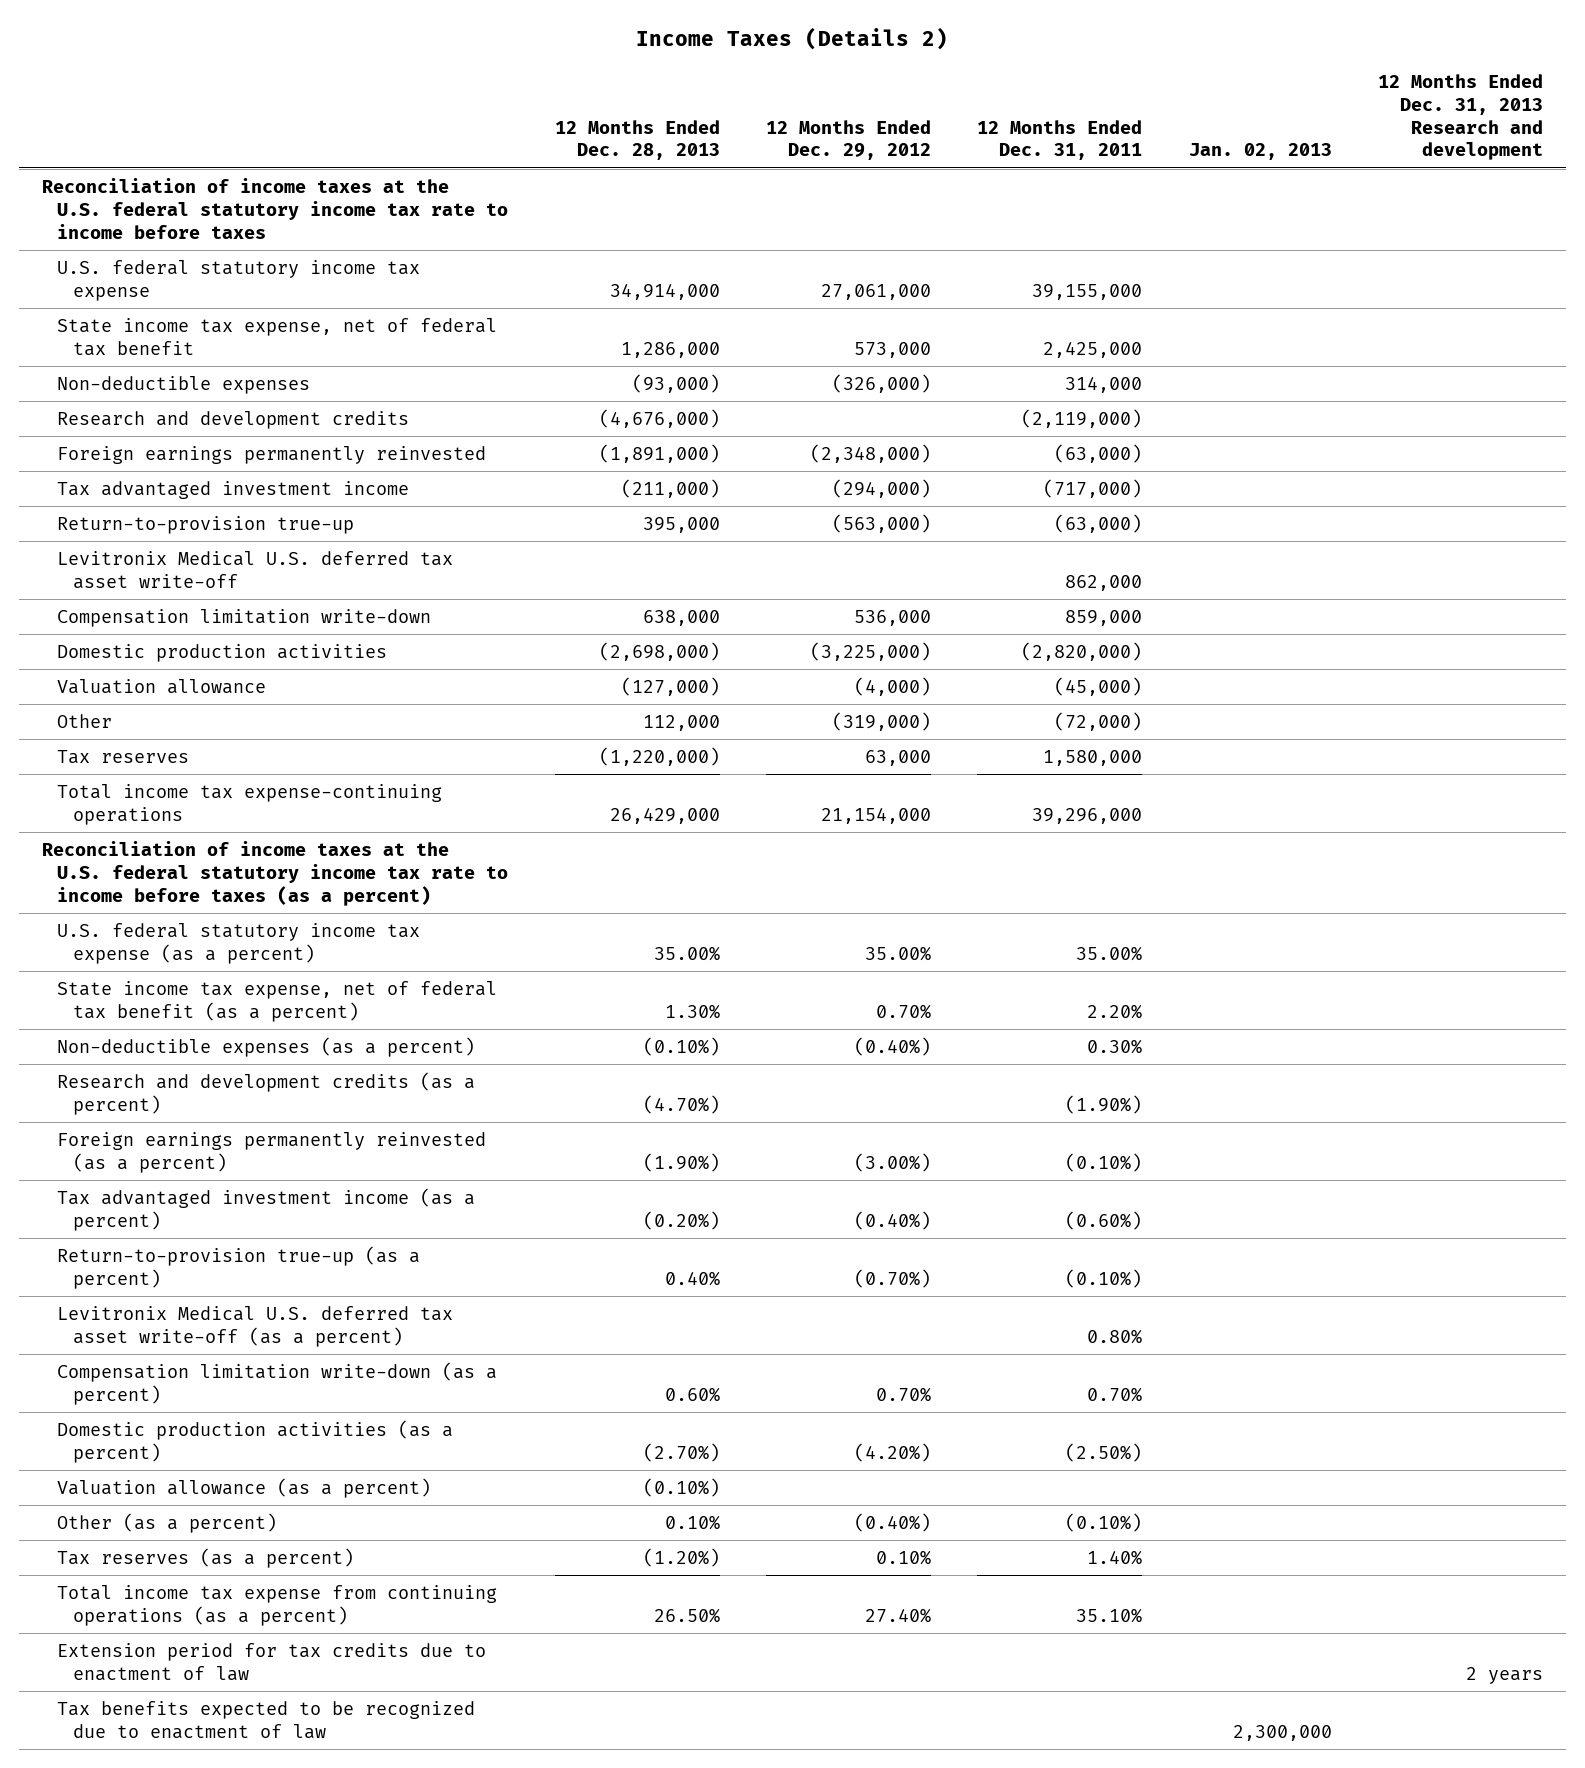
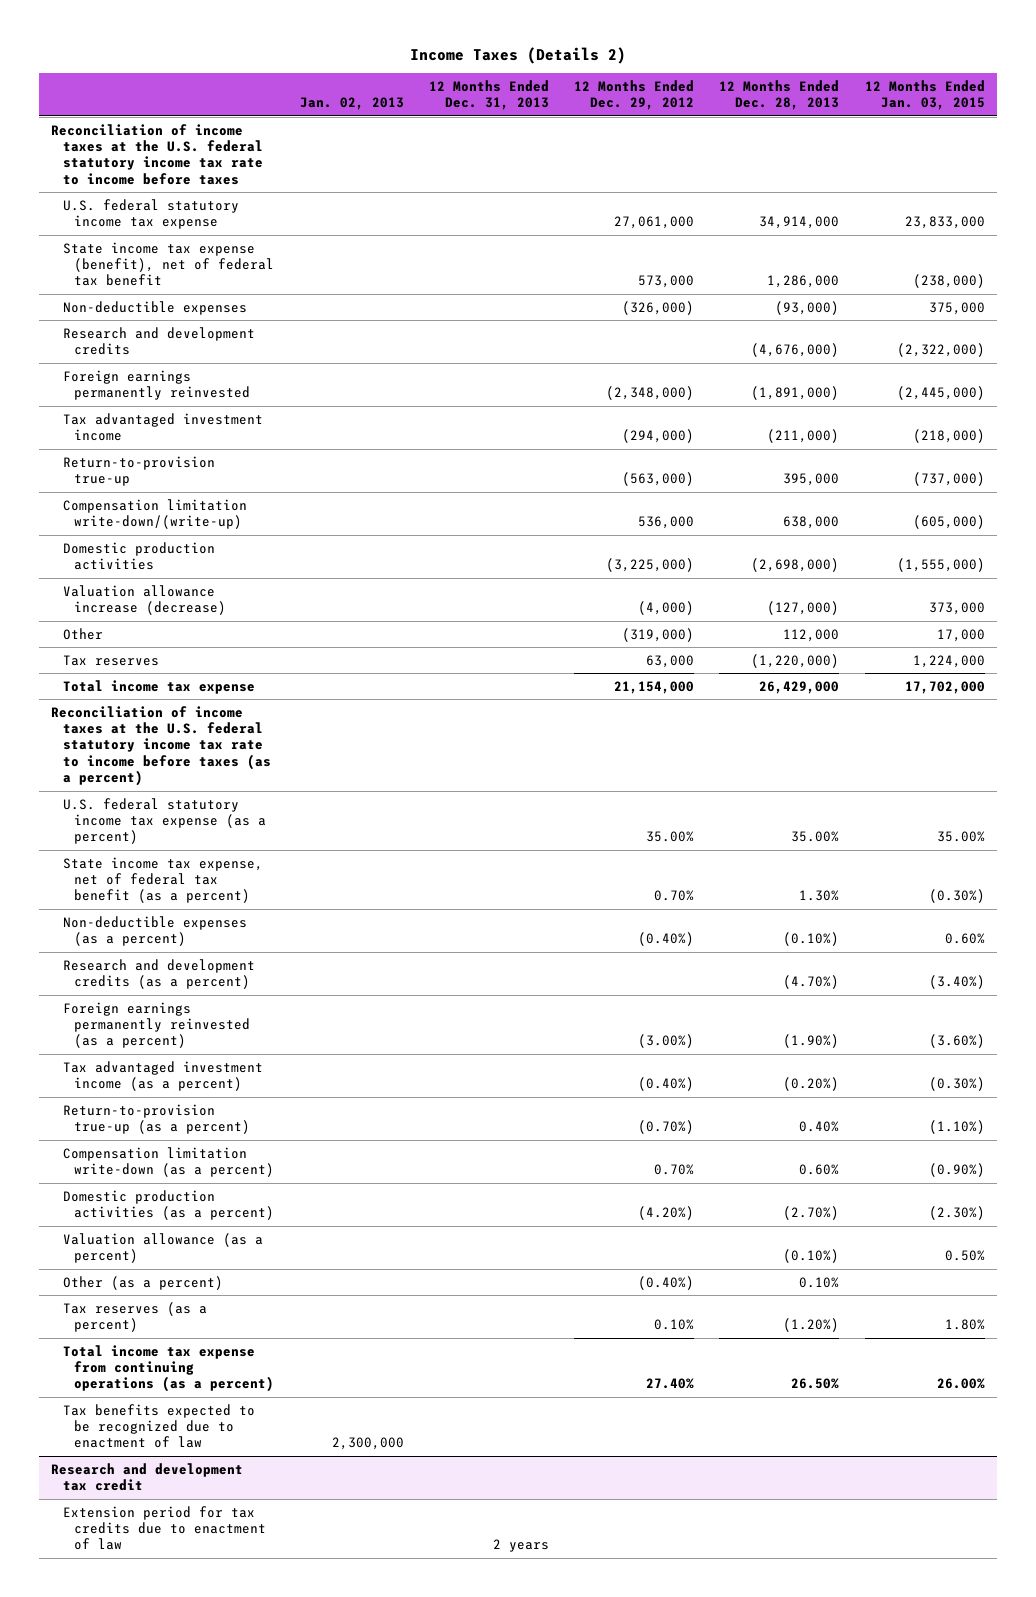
- | 12 Months Ended Dec. 28, 2013 | 12 Months Ended Dec. 29, 2012 | 12 Months Ended Dec. 31, 2011 | Jan. 02, 2013 | 12 Months Ended Dec. 31, 2013 Research and development
+ | Jan. 02, 2013 | 12 Months Ended Dec. 31, 2013 | 12 Months Ended Dec. 29, 2012 | 12 Months Ended Dec. 28, 2013 | 12 Months Ended Jan. 03, 2015
- State income tax expense, net of federal tax benefit | 1,286,000 | 573,000 | 2,425,000 | |
+ State income tax expense (benefit), net of federal tax benefit | | | 573,000 | 1,286,000 | (238,000)
- Levitronix Medical U.S. deferred tax asset write-off | | | 862,000 | |
- Compensation limitation write-down | 638,000 | 536,000 | 859,000 | |
+ Compensation limitation write-down/(write-up) | | | 536,000 | 638,000 | (605,000)
- Valuation allowance | (127,000) | (4,000) | (45,000) | |
+ Valuation allowance increase (decrease) | | | (4,000) | (127,000) | 373,000
- Total income tax expense-continuing operations | 26,429,000 | 21,154,000 | 39,296,000 | |
+ Total income tax expense | | | 21,154,000 | 26,429,000 | 17,702,000
- Levitronix Medical U.S. deferred tax asset write-off (as a percent) | | | 0.80% | |
- Extension period for tax credits due to enactment of law | | | | | 2 years
+ Research and development tax credit
+ Extension period for tax credits due to enactment of law | | 2 years | | |

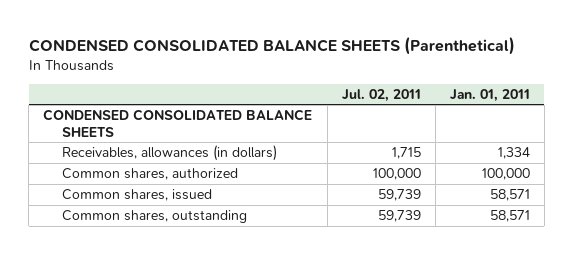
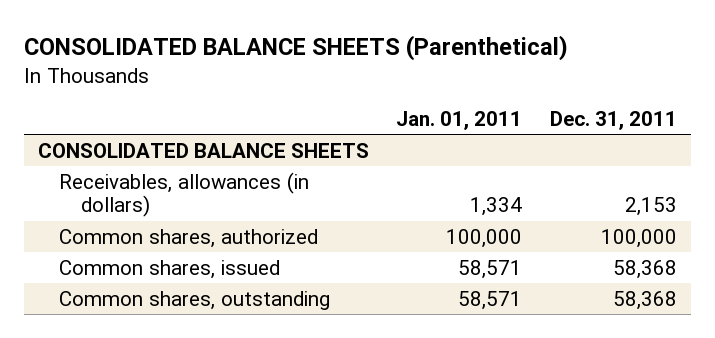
- CONDENSED CONSOLIDATED BALANCE SHEETS (Parenthetical)
+ CONSOLIDATED BALANCE SHEETS (Parenthetical)
- | Jul. 02, 2011 | Jan. 01, 2011
+ | Jan. 01, 2011 | Dec. 31, 2011
- CONDENSED CONSOLIDATED BALANCE SHEETS
+ CONSOLIDATED BALANCE SHEETS

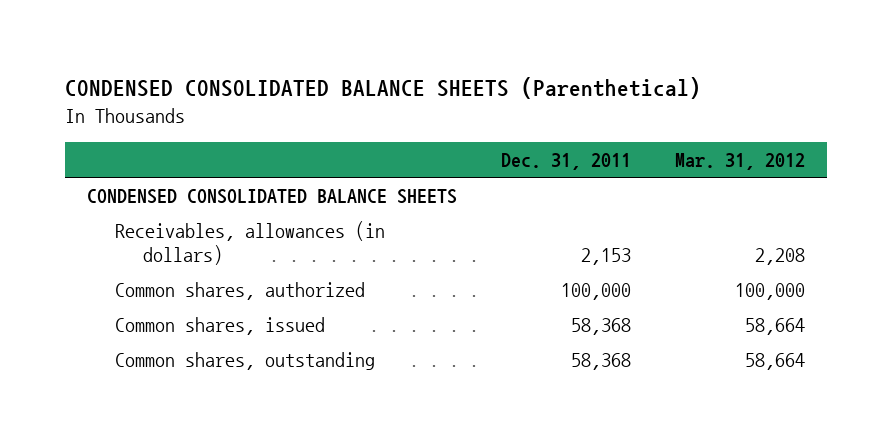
- CONSOLIDATED BALANCE SHEETS (Parenthetical)
+ CONDENSED CONSOLIDATED BALANCE SHEETS (Parenthetical)
- | Jan. 01, 2011 | Dec. 31, 2011
+ | Dec. 31, 2011 | Mar. 31, 2012
- CONSOLIDATED BALANCE SHEETS
+ CONDENSED CONSOLIDATED BALANCE SHEETS

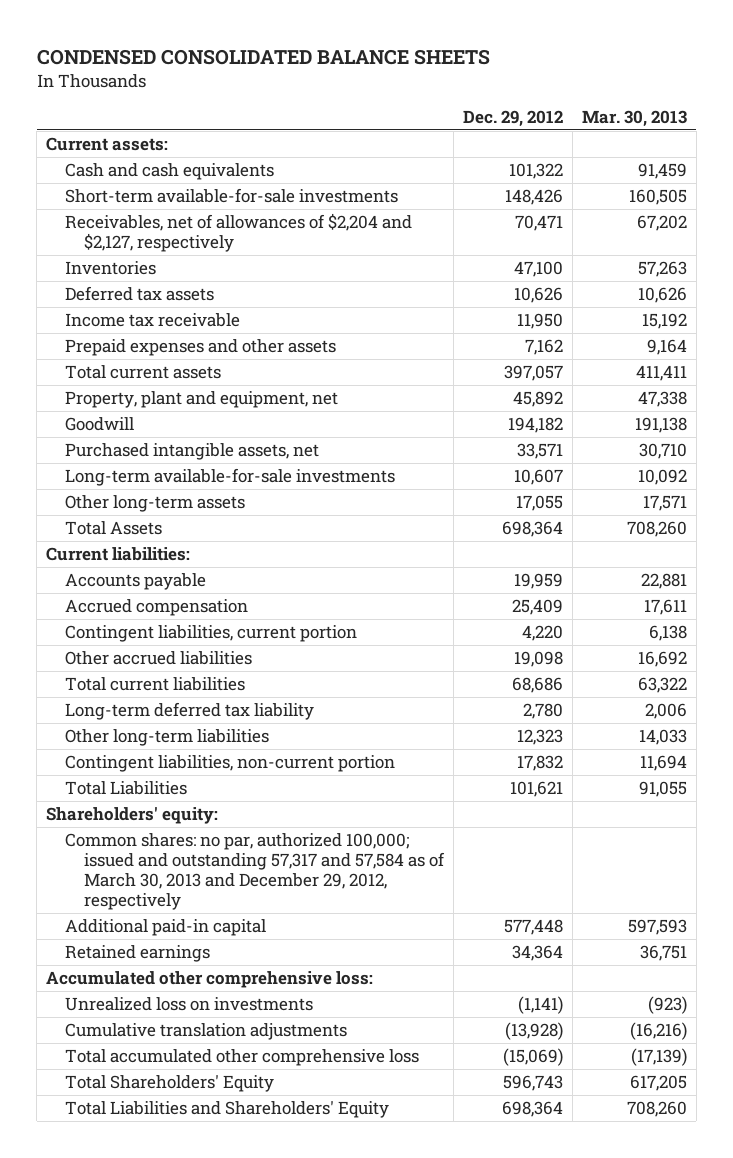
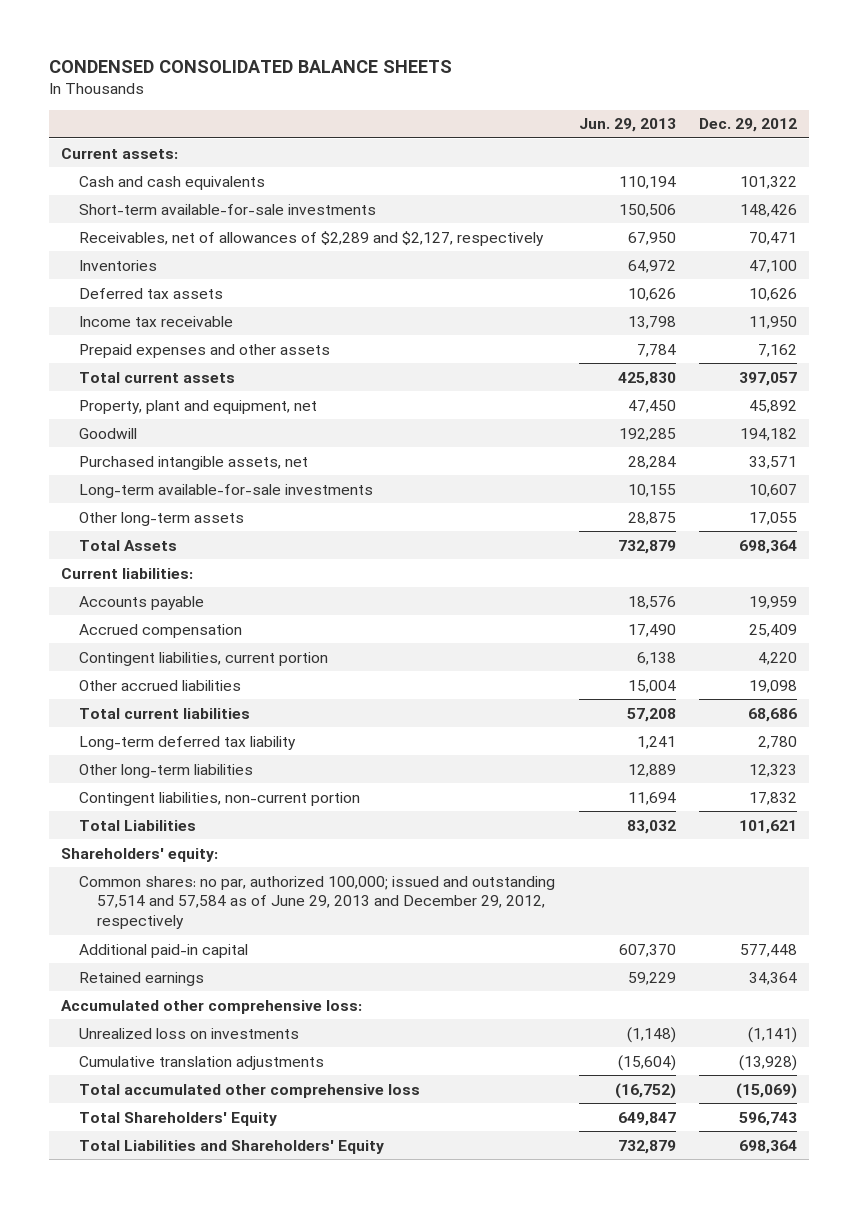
- | Dec. 29, 2012 | Mar. 30, 2013
+ | Jun. 29, 2013 | Dec. 29, 2012
- Receivables, net of allowances of $2,204 and $2,127, respectively | 70,471 | 67,202
+ Receivables, net of allowances of $2,289 and $2,127, respectively | 67,950 | 70,471
- Common shares: no par, authorized 100,000; issued and outstanding 57,317 and 57,584 as of March 30, 2013 and December 29, 2012, respectively
+ Common shares: no par, authorized 100,000; issued and outstanding 57,514 and 57,584 as of June 29, 2013 and December 29, 2012, respectively

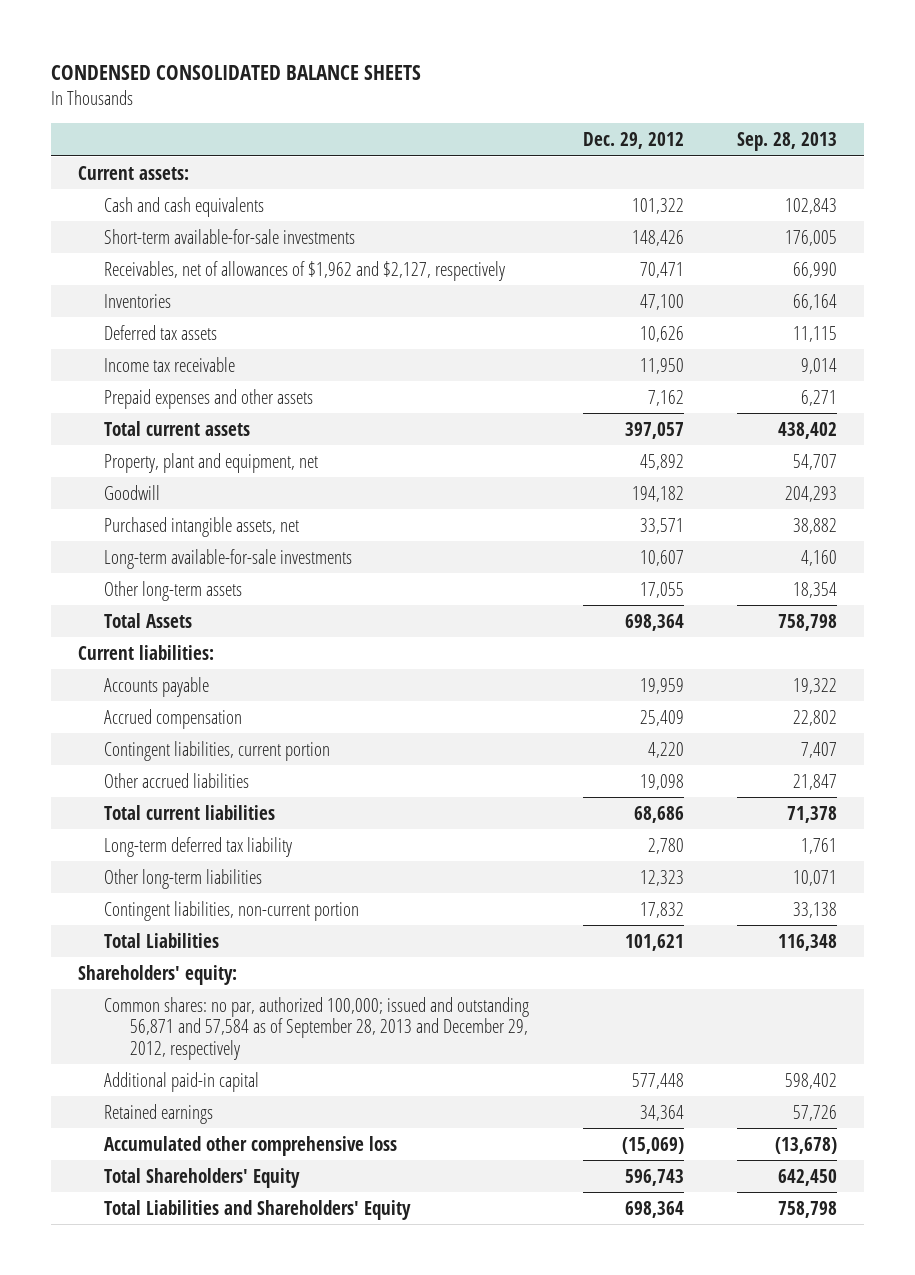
- | Jun. 29, 2013 | Dec. 29, 2012
+ | Dec. 29, 2012 | Sep. 28, 2013
- Receivables, net of allowances of $2,289 and $2,127, respectively | 67,950 | 70,471
+ Receivables, net of allowances of $1,962 and $2,127, respectively | 70,471 | 66,990
- Common shares: no par, authorized 100,000; issued and outstanding 57,514 and 57,584 as of June 29, 2013 and December 29, 2012, respectively
+ Common shares: no par, authorized 100,000; issued and outstanding 56,871 and 57,584 as of September 28, 2013 and December 29, 2012, respectively
- Accumulated other comprehensive loss:
- Unrealized loss on investments | (1,148) | (1,141)
- Cumulative translation adjustments | (15,604) | (13,928)
- Total accumulated other comprehensive loss | (16,752) | (15,069)
+ Accumulated other comprehensive loss | (15,069) | (13,678)

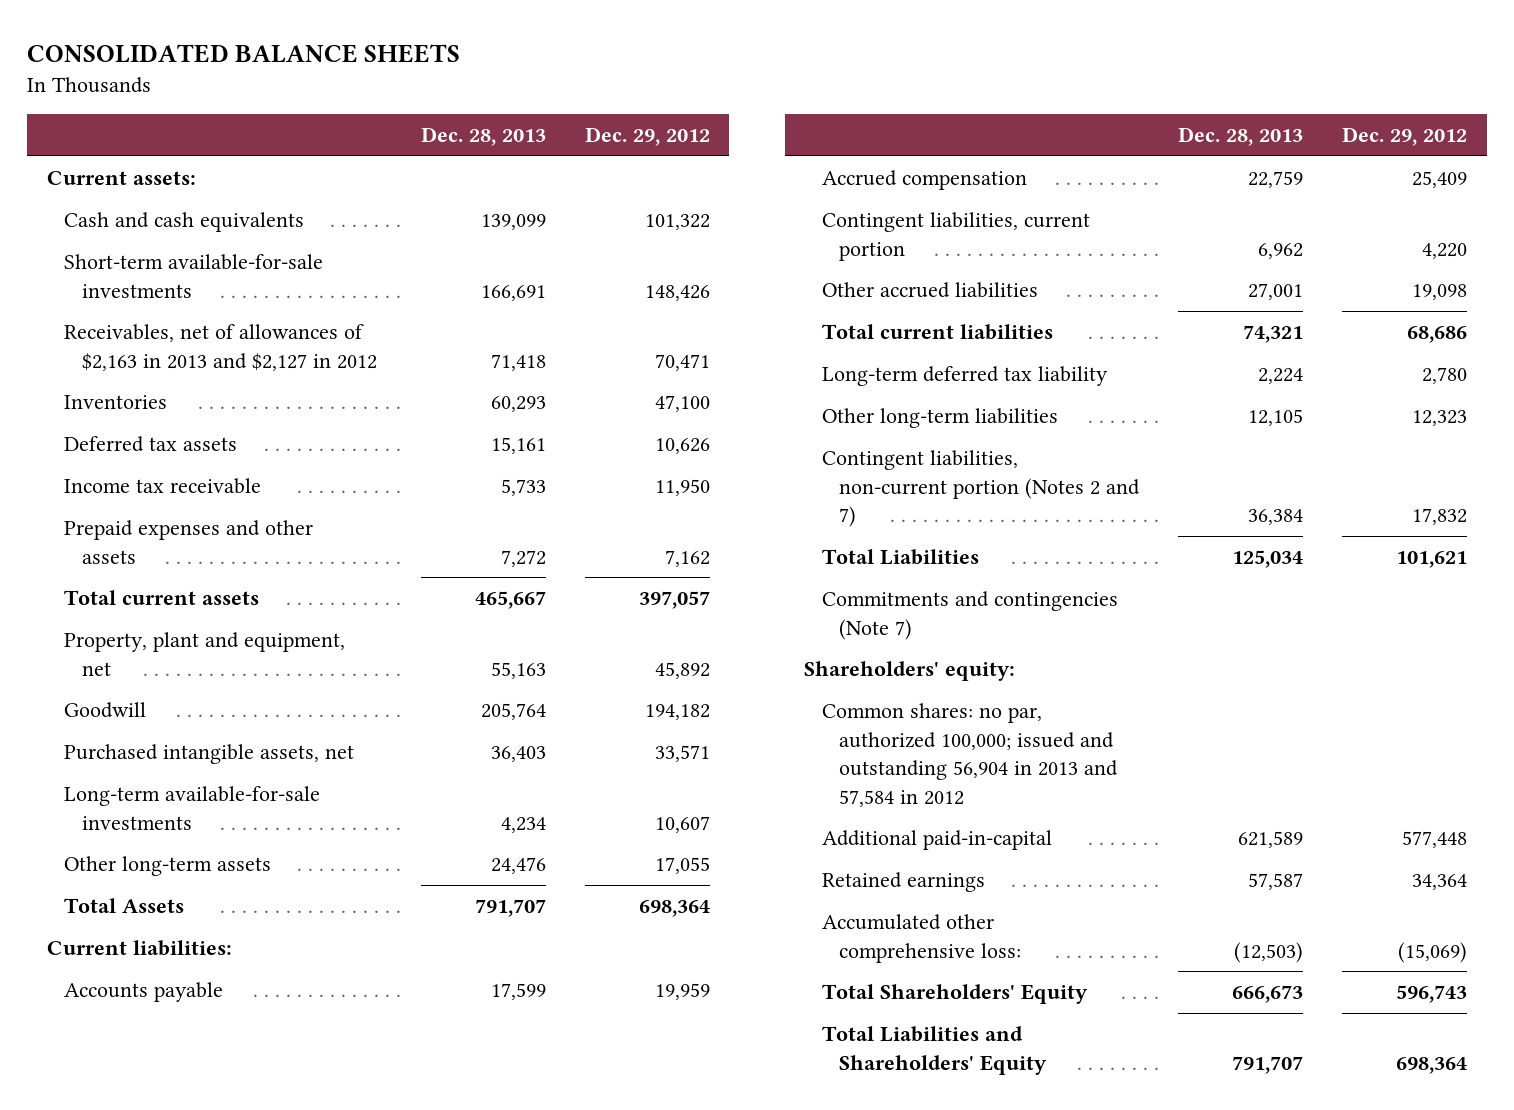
- CONDENSED CONSOLIDATED BALANCE SHEETS
+ CONSOLIDATED BALANCE SHEETS
- | Dec. 29, 2012 | Sep. 28, 2013
+ | Dec. 28, 2013 | Dec. 29, 2012
- Receivables, net of allowances of $1,962 and $2,127, respectively | 70,471 | 66,990
+ Receivables, net of allowances of $2,163 in 2013 and $2,127 in 2012 | 71,418 | 70,471
- Contingent liabilities, non-current portion | 17,832 | 33,138
+ Contingent liabilities, non-current portion (Notes 2 and 7) | 36,384 | 17,832
+ Commitments and contingencies (Note 7)
- Common shares: no par, authorized 100,000; issued and outstanding 56,871 and 57,584 as of September 28, 2013 and December 29, 2012, respectively
- Additional paid-in capital | 577,448 | 598,402
+ Common shares: no par, authorized 100,000; issued and outstanding 56,904 in 2013 and 57,584 in 2012
+ Additional paid-in-capital | 621,589 | 577,448
- Accumulated other comprehensive loss | (15,069) | (13,678)
+ Accumulated other comprehensive loss: | (12,503) | (15,069)

